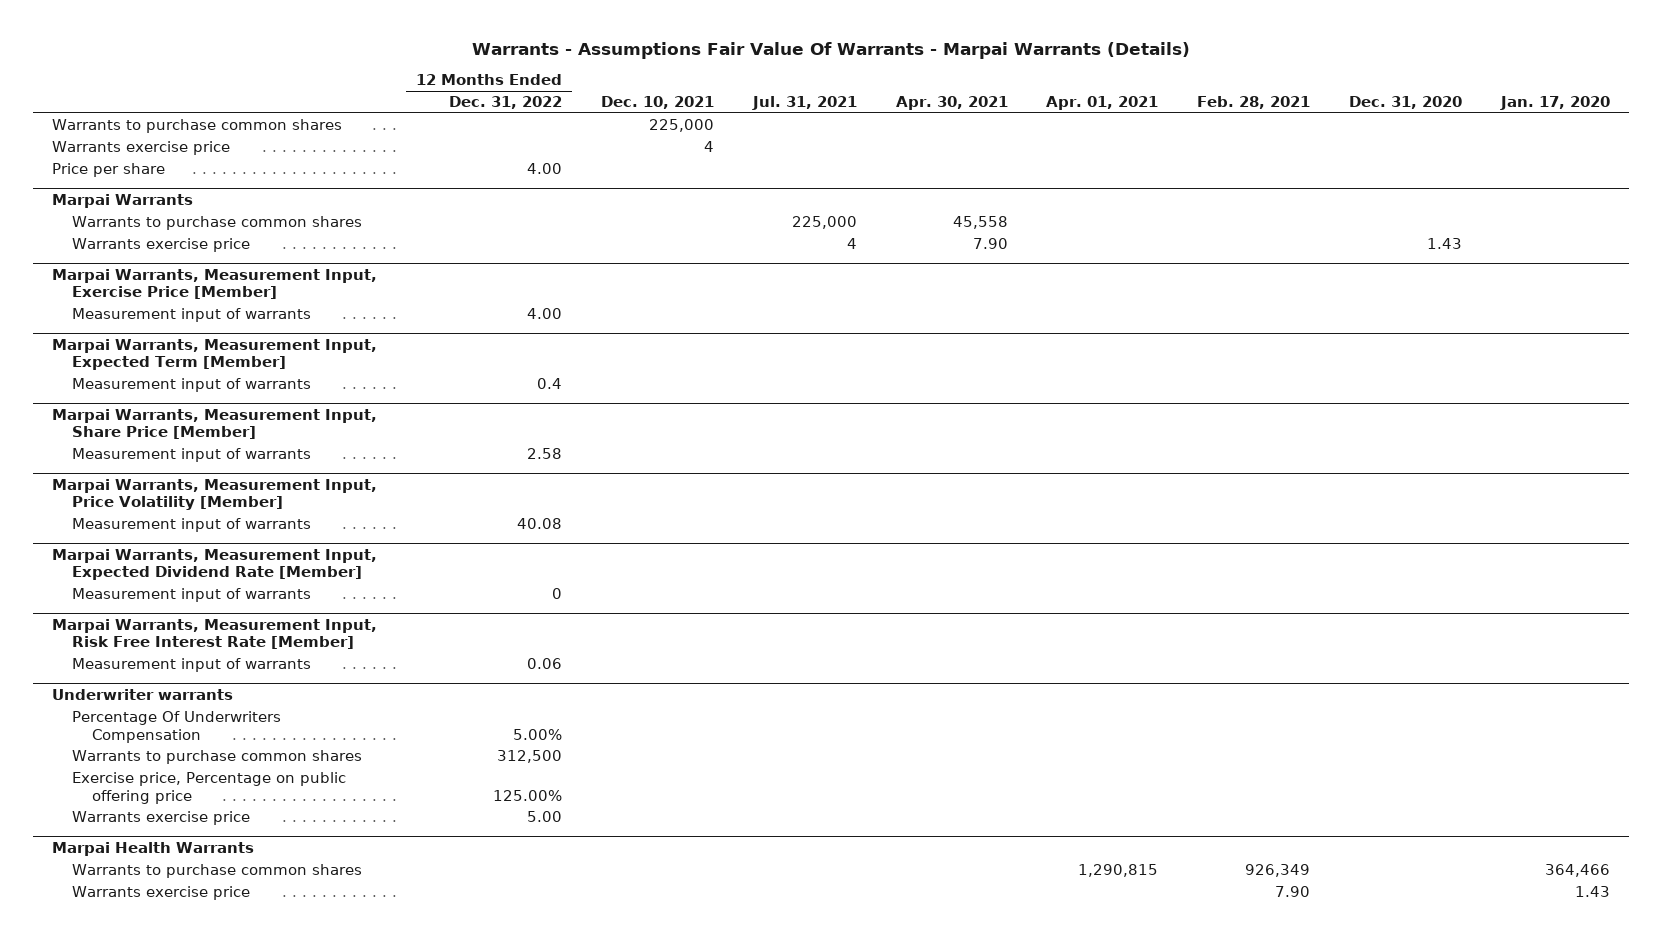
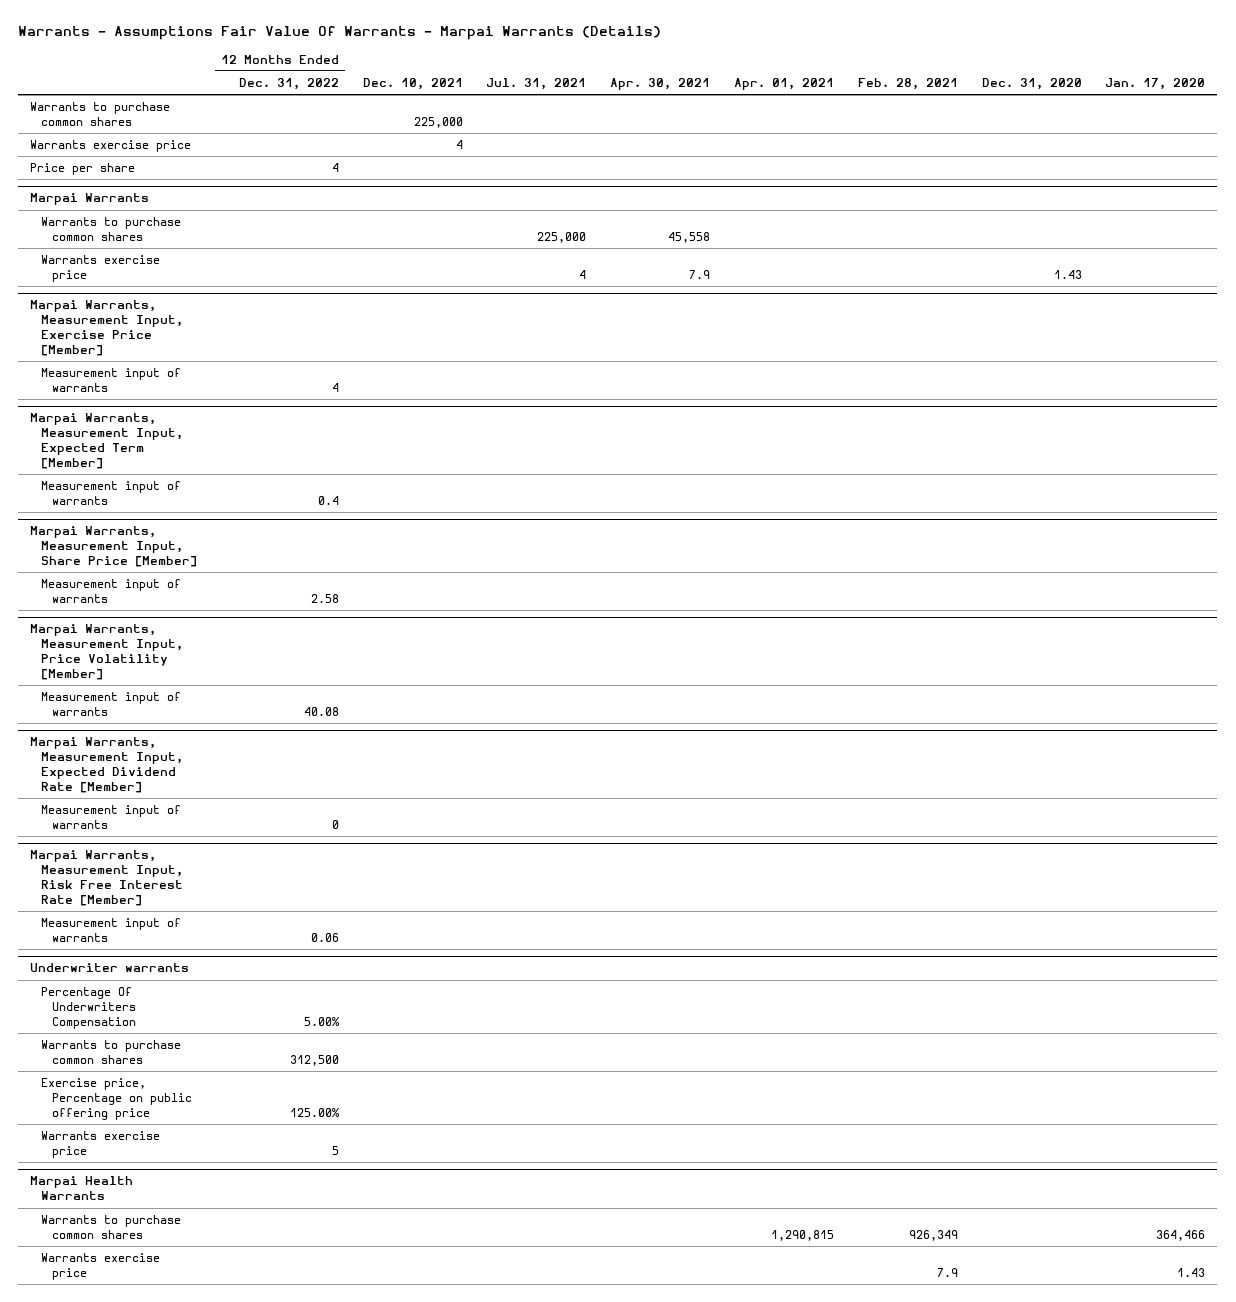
- Price per share | 4.00 | | | | | | |
+ Price per share | 4 | | | | | | |
@ Marpai Warrants
- Warrants exercise price | | | 4 | 7.90 | | | 1.43 |
+ Warrants exercise price | | | 4 | 7.9 | | | 1.43 |
@ Marpai Warrants, Measurement Input, Exercise Price [Member]
- Measurement input of warrants | 4.00 | | | | | | |
+ Measurement input of warrants | 4 | | | | | | |
@ Underwriter warrants
- Warrants exercise price | 5.00 | | | | | | |
+ Warrants exercise price | 5 | | | | | | |
@ Marpai Health Warrants
- Warrants exercise price | | | | | | 7.90 | | 1.43
+ Warrants exercise price | | | | | | 7.9 | | 1.43

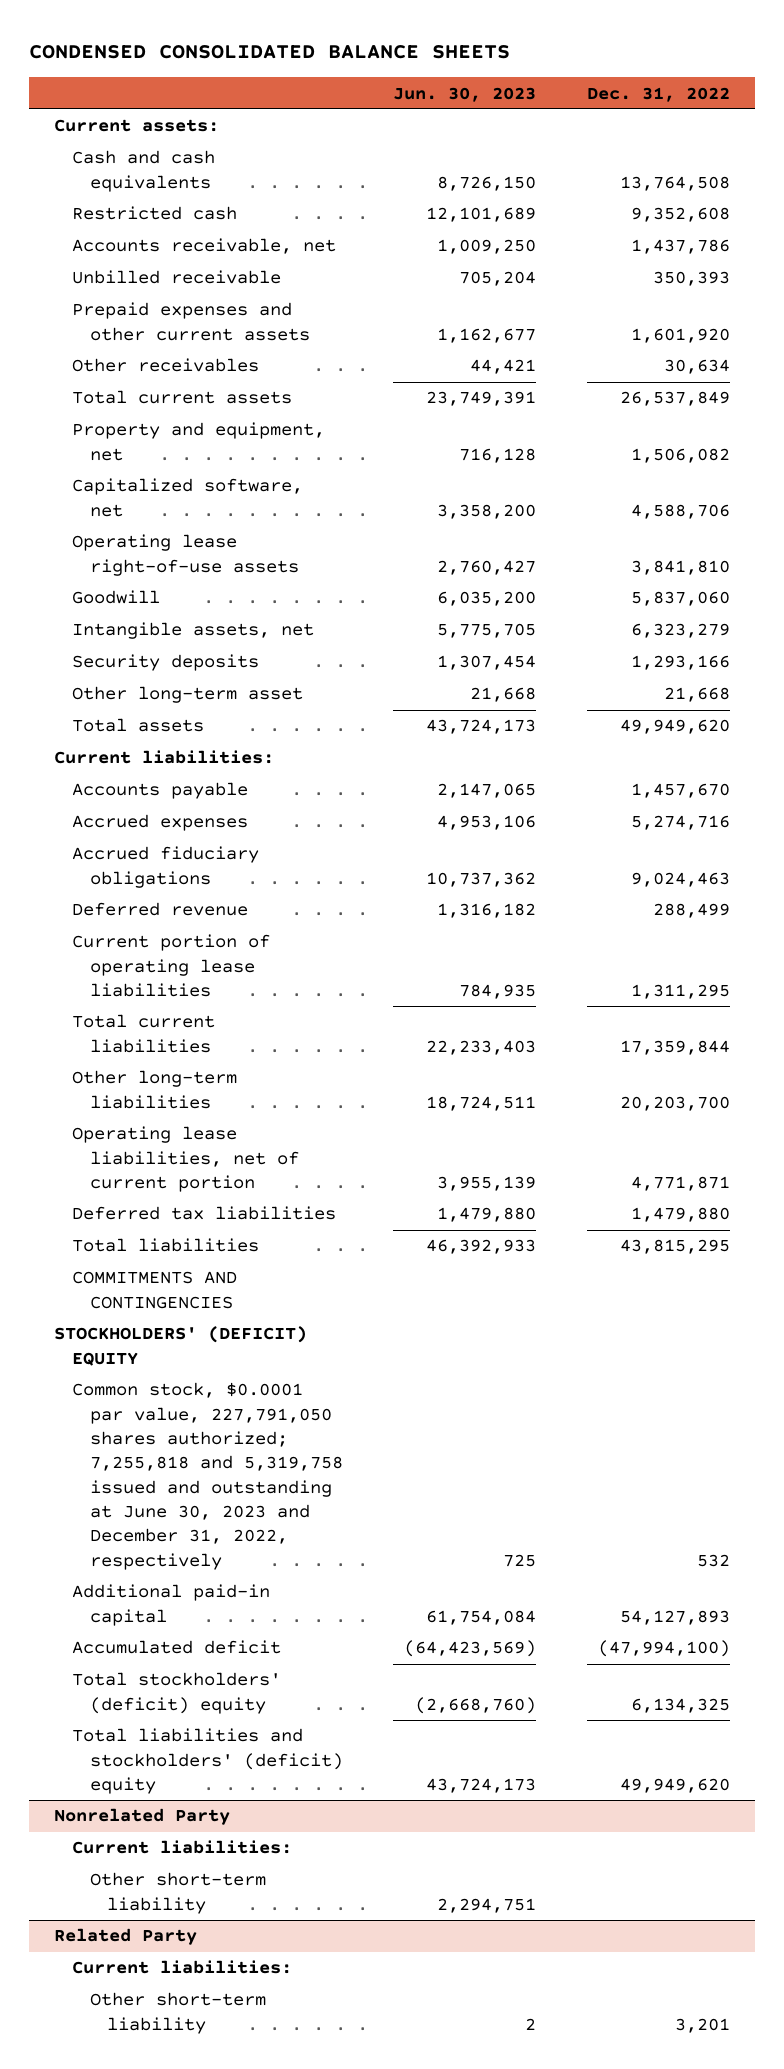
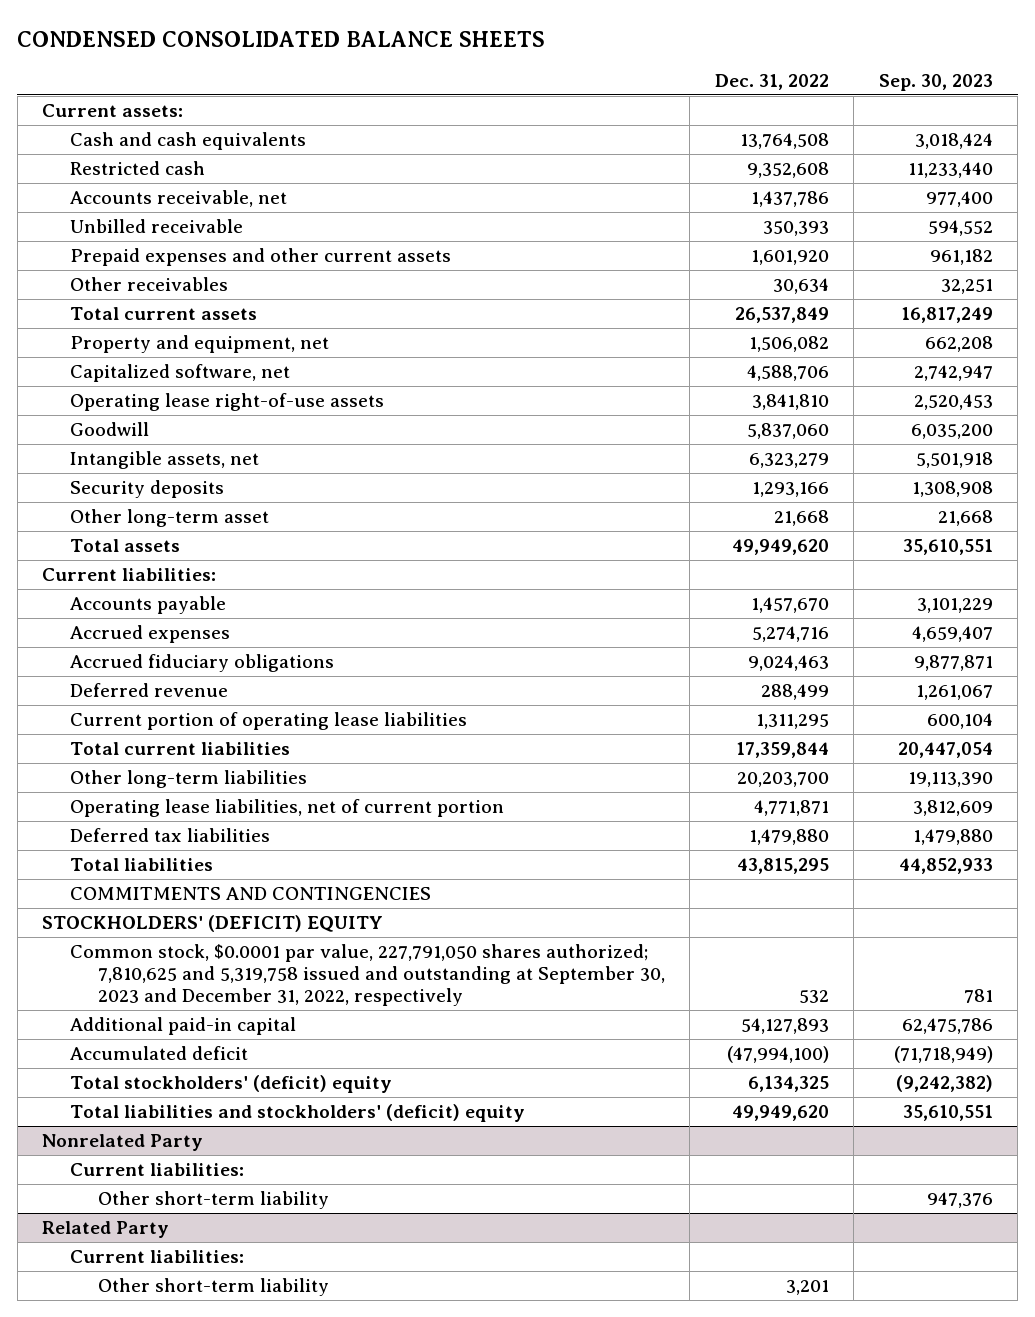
- | Jun. 30, 2023 | Dec. 31, 2022
+ | Dec. 31, 2022 | Sep. 30, 2023
- Common stock, $0.0001 par value, 227,791,050 shares authorized; 7,255,818 and 5,319,758 issued and outstanding at June 30, 2023 and December 31, 2022, respectively | 725 | 532
+ Common stock, $0.0001 par value, 227,791,050 shares authorized; 7,810,625 and 5,319,758 issued and outstanding at September 30, 2023 and December 31, 2022, respectively | 532 | 781

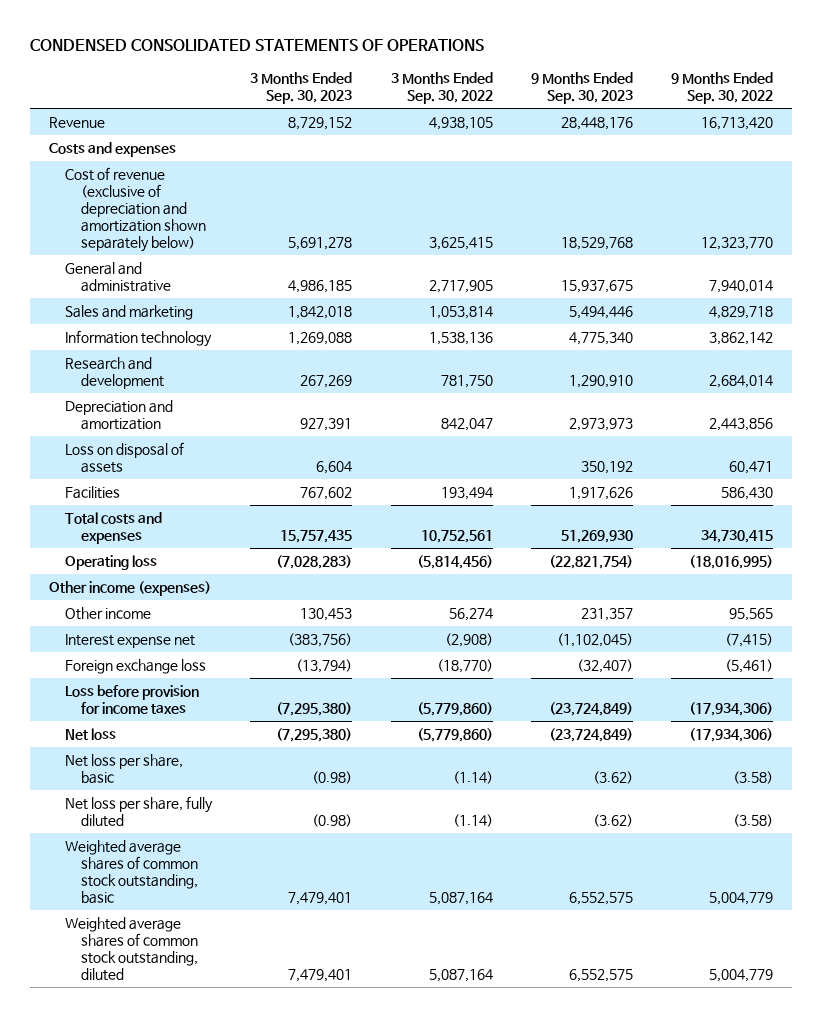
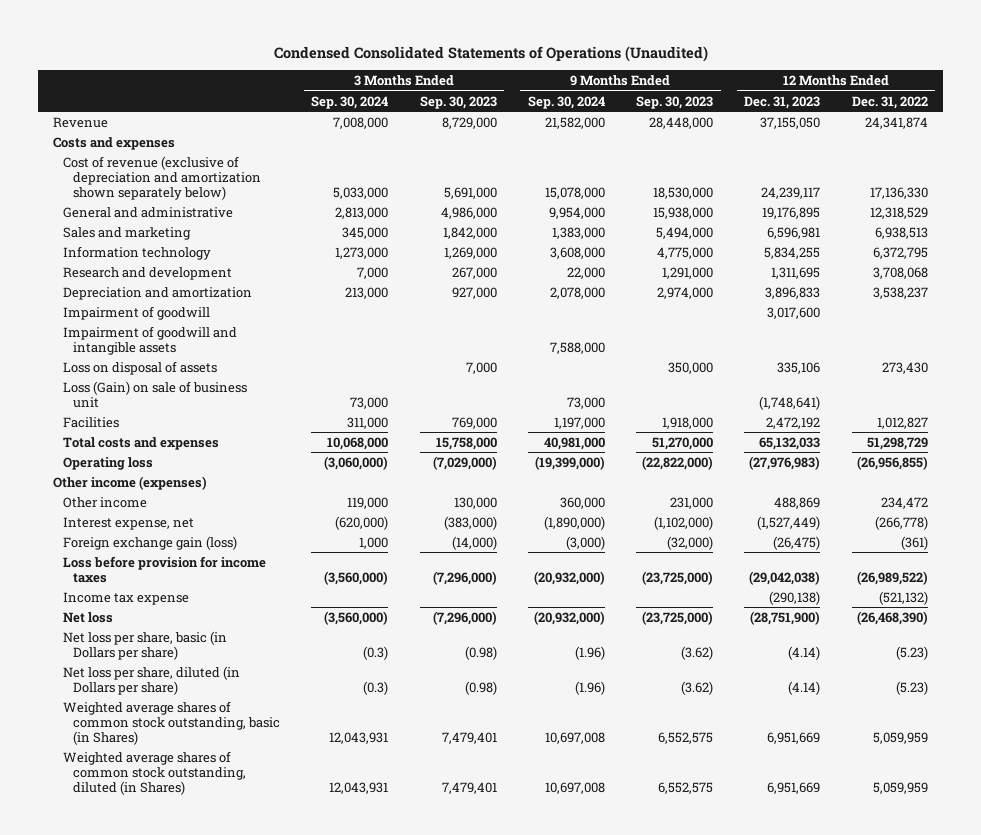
- CONDENSED CONSOLIDATED STATEMENTS OF OPERATIONS
+ Condensed Consolidated Statements of Operations (Unaudited)
- | 3 Months Ended Sep. 30, 2023 | 3 Months Ended Sep. 30, 2022 | 9 Months Ended Sep. 30, 2023 | 9 Months Ended Sep. 30, 2022
+ | 3 Months Ended Sep. 30, 2024 | 3 Months Ended Sep. 30, 2023 | 9 Months Ended Sep. 30, 2024 | 9 Months Ended Sep. 30, 2023 | 12 Months Ended Dec. 31, 2023 | 12 Months Ended Dec. 31, 2022
- Revenue | 8,729,152 | 4,938,105 | 28,448,176 | 16,713,420
+ Revenue | 7,008,000 | 8,729,000 | 21,582,000 | 28,448,000 | 37,155,050 | 24,341,874
- Cost of revenue (exclusive of depreciation and amortization shown separately below) | 5,691,278 | 3,625,415 | 18,529,768 | 12,323,770
- General and administrative | 4,986,185 | 2,717,905 | 15,937,675 | 7,940,014
- Sales and marketing | 1,842,018 | 1,053,814 | 5,494,446 | 4,829,718
- Information technology | 1,269,088 | 1,538,136 | 4,775,340 | 3,862,142
- Research and development | 267,269 | 781,750 | 1,290,910 | 2,684,014
- Depreciation and amortization | 927,391 | 842,047 | 2,973,973 | 2,443,856
- Loss on disposal of assets | 6,604 | | 350,192 | 60,471
- Facilities | 767,602 | 193,494 | 1,917,626 | 586,430
- Total costs and expenses | 15,757,435 | 10,752,561 | 51,269,930 | 34,730,415
- Operating loss | (7,028,283) | (5,814,456) | (22,821,754) | (18,016,995)
+ Cost of revenue (exclusive of depreciation and amortization shown separately below) | 5,033,000 | 5,691,000 | 15,078,000 | 18,530,000 | 24,239,117 | 17,136,330
+ General and administrative | 2,813,000 | 4,986,000 | 9,954,000 | 15,938,000 | 19,176,895 | 12,318,529
+ Sales and marketing | 345,000 | 1,842,000 | 1,383,000 | 5,494,000 | 6,596,981 | 6,938,513
+ Information technology | 1,273,000 | 1,269,000 | 3,608,000 | 4,775,000 | 5,834,255 | 6,372,795
+ Research and development | 7,000 | 267,000 | 22,000 | 1,291,000 | 1,311,695 | 3,708,068
+ Depreciation and amortization | 213,000 | 927,000 | 2,078,000 | 2,974,000 | 3,896,833 | 3,538,237
+ Impairment of goodwill | | | | | 3,017,600 |
+ Impairment of goodwill and intangible assets | | | 7,588,000 | | |
+ Loss on disposal of assets | | 7,000 | | 350,000 | 335,106 | 273,430
+ Loss (Gain) on sale of business unit | 73,000 | | 73,000 | | (1,748,641) |
+ Facilities | 311,000 | 769,000 | 1,197,000 | 1,918,000 | 2,472,192 | 1,012,827
+ Total costs and expenses | 10,068,000 | 15,758,000 | 40,981,000 | 51,270,000 | 65,132,033 | 51,298,729
+ Operating loss | (3,060,000) | (7,029,000) | (19,399,000) | (22,822,000) | (27,976,983) | (26,956,855)
- Other income | 130,453 | 56,274 | 231,357 | 95,565
- Interest expense net | (383,756) | (2,908) | (1,102,045) | (7,415)
- Foreign exchange loss | (13,794) | (18,770) | (32,407) | (5,461)
- Loss before provision for income taxes | (7,295,380) | (5,779,860) | (23,724,849) | (17,934,306)
- Net loss | (7,295,380) | (5,779,860) | (23,724,849) | (17,934,306)
- Net loss per share, basic | (0.98) | (1.14) | (3.62) | (3.58)
- Net loss per share, fully diluted | (0.98) | (1.14) | (3.62) | (3.58)
- Weighted average shares of common stock outstanding, basic | 7,479,401 | 5,087,164 | 6,552,575 | 5,004,779
- Weighted average shares of common stock outstanding, diluted | 7,479,401 | 5,087,164 | 6,552,575 | 5,004,779
+ Other income | 119,000 | 130,000 | 360,000 | 231,000 | 488,869 | 234,472
+ Interest expense, net | (620,000) | (383,000) | (1,890,000) | (1,102,000) | (1,527,449) | (266,778)
+ Foreign exchange gain (loss) | 1,000 | (14,000) | (3,000) | (32,000) | (26,475) | (361)
+ Loss before provision for income taxes | (3,560,000) | (7,296,000) | (20,932,000) | (23,725,000) | (29,042,038) | (26,989,522)
+ Income tax expense | | | | | (290,138) | (521,132)
+ Net loss | (3,560,000) | (7,296,000) | (20,932,000) | (23,725,000) | (28,751,900) | (26,468,390)
+ Net loss per share, basic (in Dollars per share) | (0.3) | (0.98) | (1.96) | (3.62) | (4.14) | (5.23)
+ Net loss per share, diluted (in Dollars per share) | (0.3) | (0.98) | (1.96) | (3.62) | (4.14) | (5.23)
+ Weighted average shares of common stock outstanding, basic (in Shares) | 12,043,931 | 7,479,401 | 10,697,008 | 6,552,575 | 6,951,669 | 5,059,959
+ Weighted average shares of common stock outstanding, diluted (in Shares) | 12,043,931 | 7,479,401 | 10,697,008 | 6,552,575 | 6,951,669 | 5,059,959

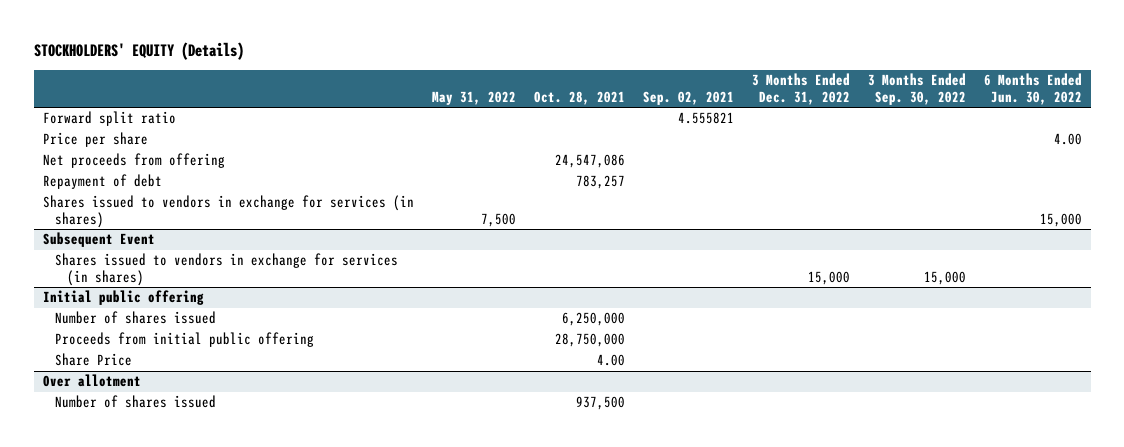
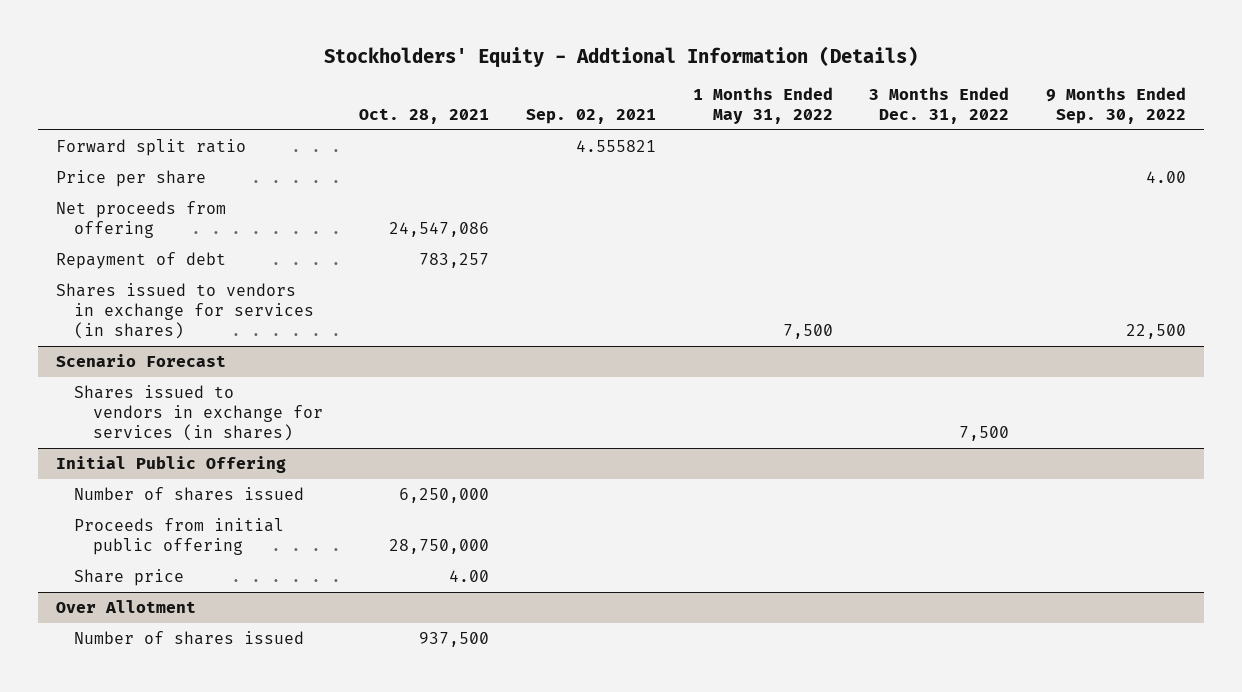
- STOCKHOLDERS' EQUITY (Details)
+ Stockholders' Equity - Addtional Information (Details)
- | May 31, 2022 | Oct. 28, 2021 | Sep. 02, 2021 | 3 Months Ended Dec. 31, 2022 | 3 Months Ended Sep. 30, 2022 | 6 Months Ended Jun. 30, 2022
+ | Oct. 28, 2021 | Sep. 02, 2021 | 1 Months Ended May 31, 2022 | 3 Months Ended Dec. 31, 2022 | 9 Months Ended Sep. 30, 2022
- Subsequent Event
- Shares issued to vendors in exchange for services (in shares) | | | | 15,000 | 15,000 |
- Initial public offering
+ Scenario Forecast
+ Shares issued to vendors in exchange for services (in shares) | | | | 7,500 |
+ Initial Public Offering
- Share Price | | 4.00 | | | |
- Over allotment
+ Share price | 4.00 | | | |
+ Over Allotment

